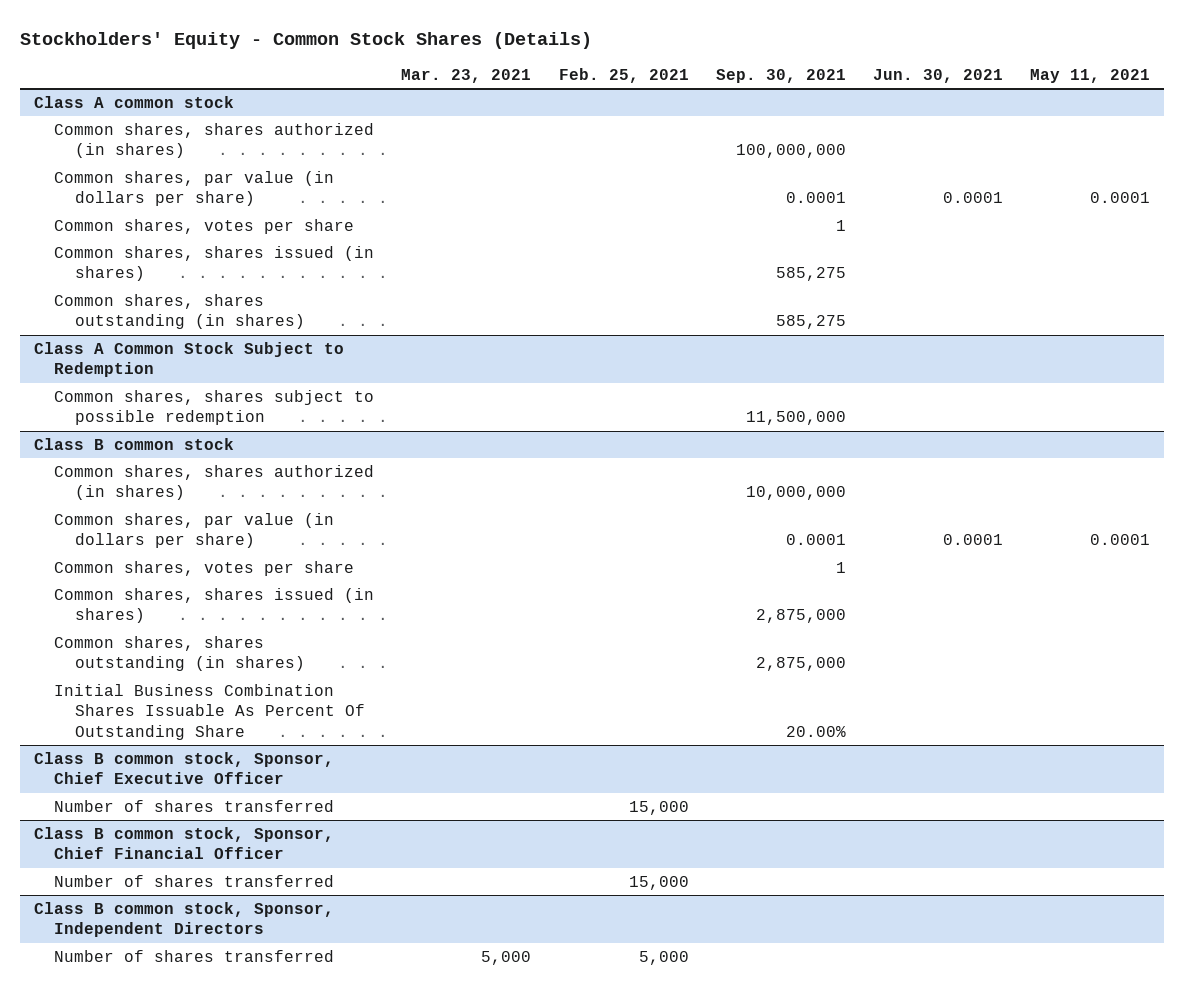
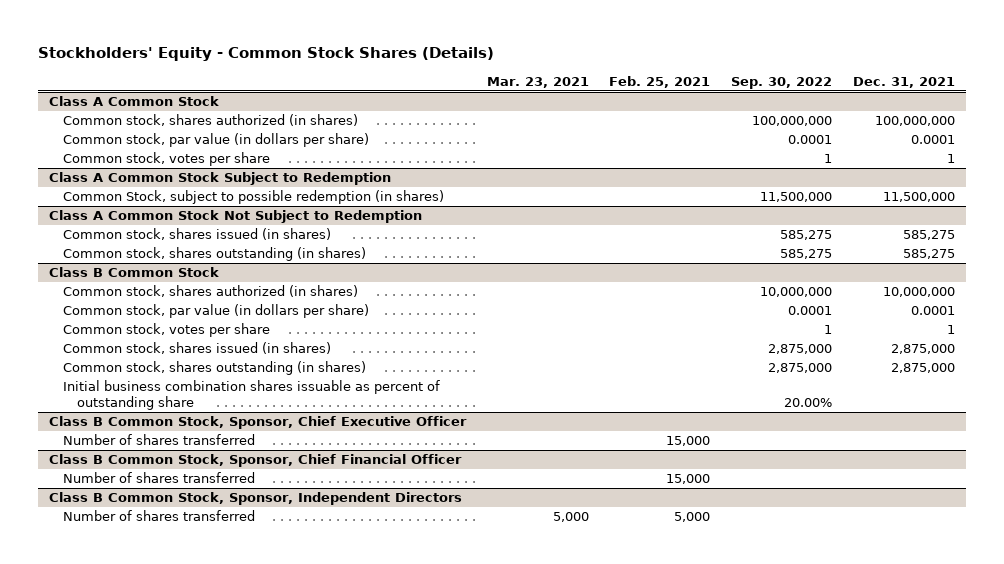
- | Mar. 23, 2021 | Feb. 25, 2021 | Sep. 30, 2021 | Jun. 30, 2021 | May 11, 2021
+ | Mar. 23, 2021 | Feb. 25, 2021 | Sep. 30, 2022 | Dec. 31, 2021
- Class A common stock
- Common shares, shares authorized (in shares) | | | 100,000,000 | |
- Common shares, par value (in dollars per share) | | | 0.0001 | 0.0001 | 0.0001
- Common shares, votes per share | | | 1 | |
- Common shares, shares issued (in shares) | | | 585,275 | |
- Common shares, shares outstanding (in shares) | | | 585,275 | |
+ Class A Common Stock
+ Common stock, shares authorized (in shares) | | | 100,000,000 | 100,000,000
+ Common stock, par value (in dollars per share) | | | 0.0001 | 0.0001
+ Common stock, votes per share | | | 1 | 1
@ Class A Common Stock Subject to Redemption
- Common shares, shares subject to possible redemption | | | 11,500,000 | |
- Class B common stock
- Common shares, shares authorized (in shares) | | | 10,000,000 | |
- Common shares, par value (in dollars per share) | | | 0.0001 | 0.0001 | 0.0001
- Common shares, votes per share | | | 1 | |
- Common shares, shares issued (in shares) | | | 2,875,000 | |
- Common shares, shares outstanding (in shares) | | | 2,875,000 | |
- Initial Business Combination Shares Issuable As Percent Of Outstanding Share | | | 20.00% | |
- Class B common stock, Sponsor, Chief Executive Officer
@ Class A Common Stock Subject to Redemption
+ Common Stock, subject to possible redemption (in shares) | | | 11,500,000 | 11,500,000
+ Class A Common Stock Not Subject to Redemption
+ Common stock, shares issued (in shares) | | | 585,275 | 585,275
+ Common stock, shares outstanding (in shares) | | | 585,275 | 585,275
+ Class B Common Stock
+ Common stock, shares authorized (in shares) | | | 10,000,000 | 10,000,000
+ Common stock, par value (in dollars per share) | | | 0.0001 | 0.0001
+ Common stock, votes per share | | | 1 | 1
+ Common stock, shares issued (in shares) | | | 2,875,000 | 2,875,000
+ Common stock, shares outstanding (in shares) | | | 2,875,000 | 2,875,000
+ Initial business combination shares issuable as percent of outstanding share | | | 20.00% |
+ Class B Common Stock, Sponsor, Chief Executive Officer
- Class B common stock, Sponsor, Chief Financial Officer
+ Class B Common Stock, Sponsor, Chief Financial Officer
- Class B common stock, Sponsor, Independent Directors
+ Class B Common Stock, Sponsor, Independent Directors

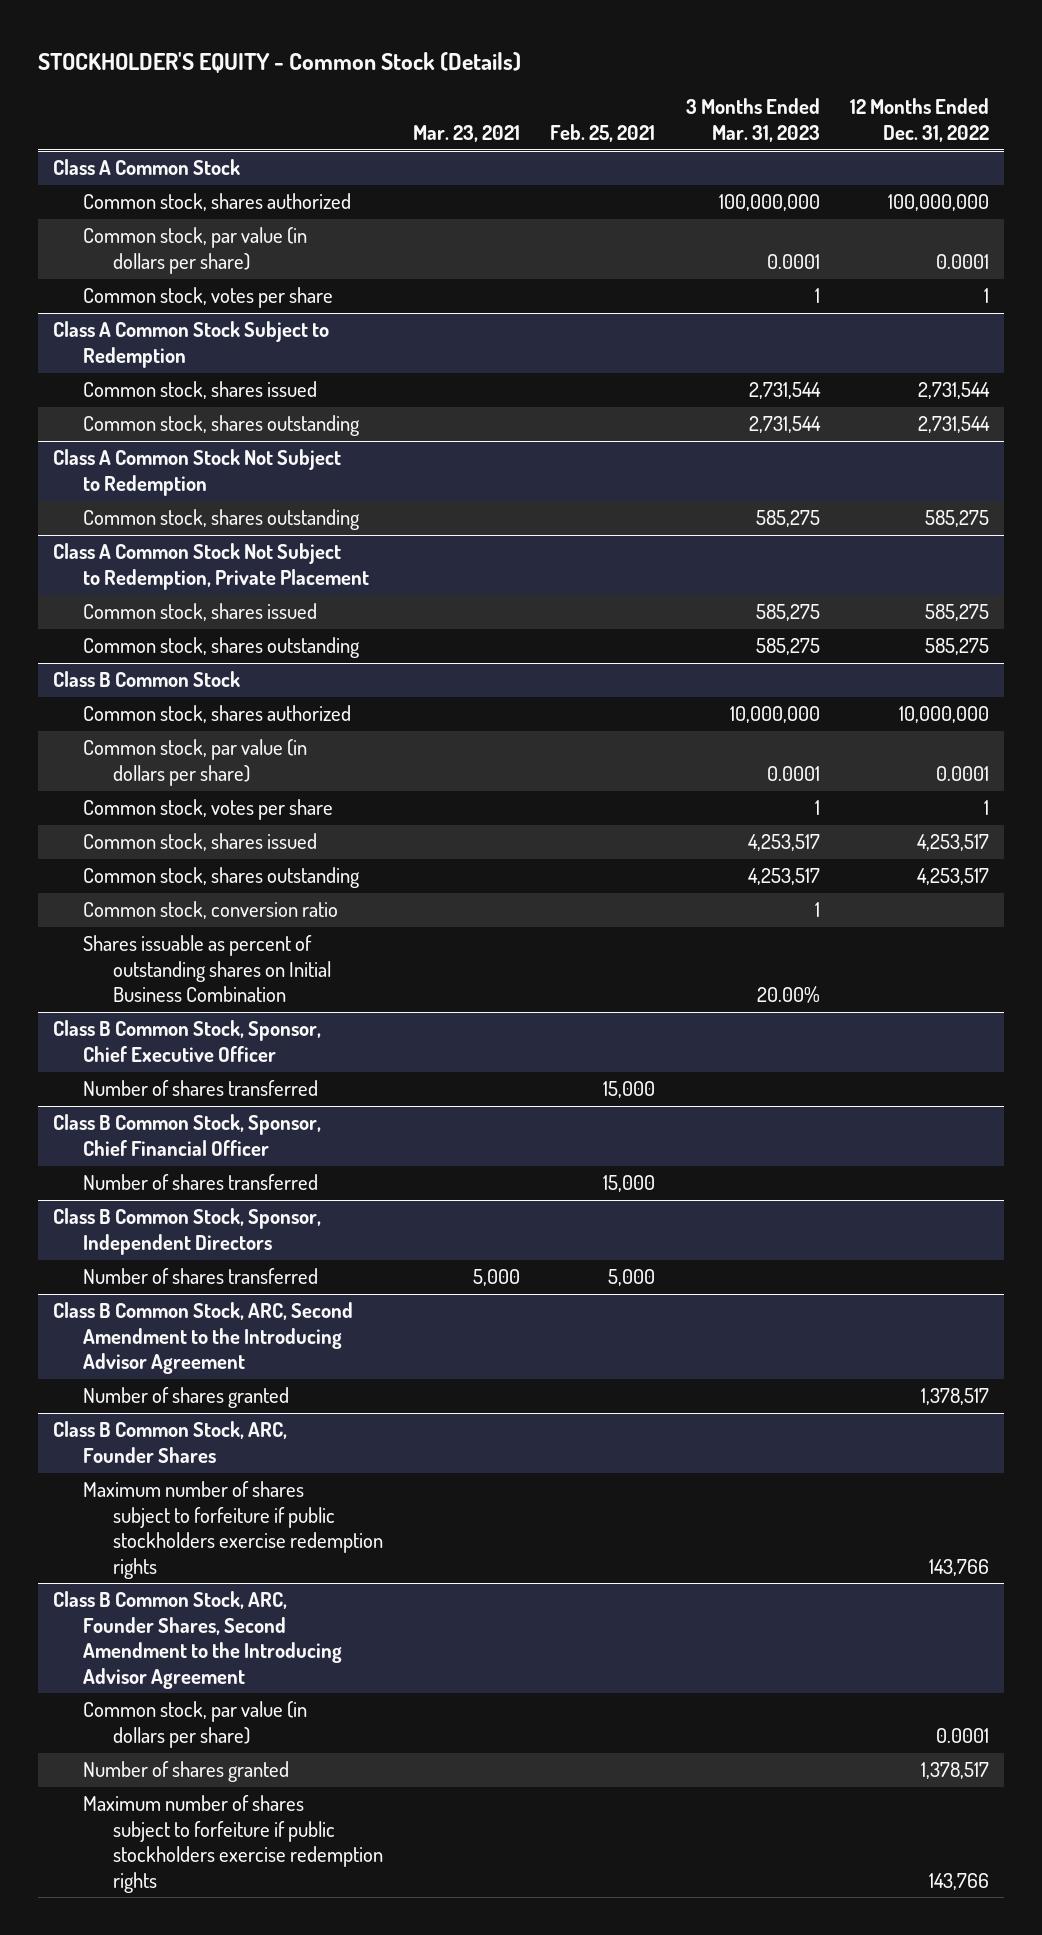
- Stockholders' Equity - Common Stock Shares (Details)
+ STOCKHOLDER'S EQUITY - Common Stock (Details)
- | Mar. 23, 2021 | Feb. 25, 2021 | Sep. 30, 2022 | Dec. 31, 2021
+ | Mar. 23, 2021 | Feb. 25, 2021 | 3 Months Ended Mar. 31, 2023 | 12 Months Ended Dec. 31, 2022
@ Class A Common Stock
- Common stock, shares authorized (in shares) | | | 100,000,000 | 100,000,000
+ Common stock, shares authorized | | | 100,000,000 | 100,000,000
@ Class A Common Stock Subject to Redemption
- Common Stock, subject to possible redemption (in shares) | | | 11,500,000 | 11,500,000
+ Common stock, shares issued | | | 2,731,544 | 2,731,544
+ Common stock, shares outstanding | | | 2,731,544 | 2,731,544
@ Class A Common Stock Not Subject to Redemption
- Common stock, shares issued (in shares) | | | 585,275 | 585,275
- Common stock, shares outstanding (in shares) | | | 585,275 | 585,275
+ Common stock, shares outstanding | | | 585,275 | 585,275
+ Class A Common Stock Not Subject to Redemption, Private Placement
+ Common stock, shares issued | | | 585,275 | 585,275
+ Common stock, shares outstanding | | | 585,275 | 585,275
@ Class B Common Stock
- Common stock, shares authorized (in shares) | | | 10,000,000 | 10,000,000
+ Common stock, shares authorized | | | 10,000,000 | 10,000,000
- Common stock, shares issued (in shares) | | | 2,875,000 | 2,875,000
- Common stock, shares outstanding (in shares) | | | 2,875,000 | 2,875,000
- Initial business combination shares issuable as percent of outstanding share | | | 20.00% |
+ Common stock, shares issued | | | 4,253,517 | 4,253,517
+ Common stock, shares outstanding | | | 4,253,517 | 4,253,517
+ Common stock, conversion ratio | | | 1 |
+ Shares issuable as percent of outstanding shares on Initial Business Combination | | | 20.00% |
+ Class B Common Stock, ARC, Second Amendment to the Introducing Advisor Agreement
+ Number of shares granted | | | | 1,378,517
+ Class B Common Stock, ARC, Founder Shares
+ Maximum number of shares subject to forfeiture if public stockholders exercise redemption rights | | | | 143,766
+ Class B Common Stock, ARC, Founder Shares, Second Amendment to the Introducing Advisor Agreement
+ Common stock, par value (in dollars per share) | | | | 0.0001
+ Number of shares granted | | | | 1,378,517
+ Maximum number of shares subject to forfeiture if public stockholders exercise redemption rights | | | | 143,766

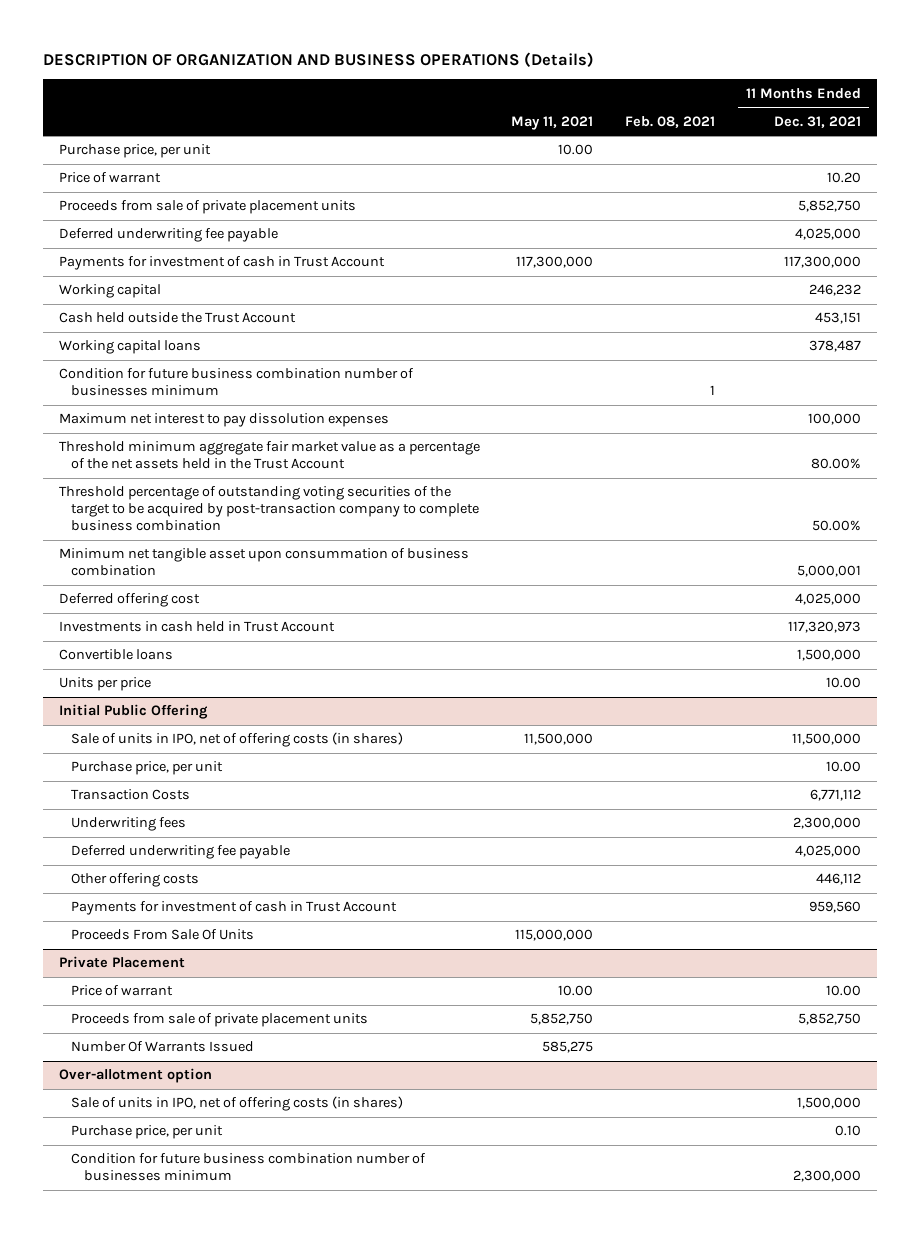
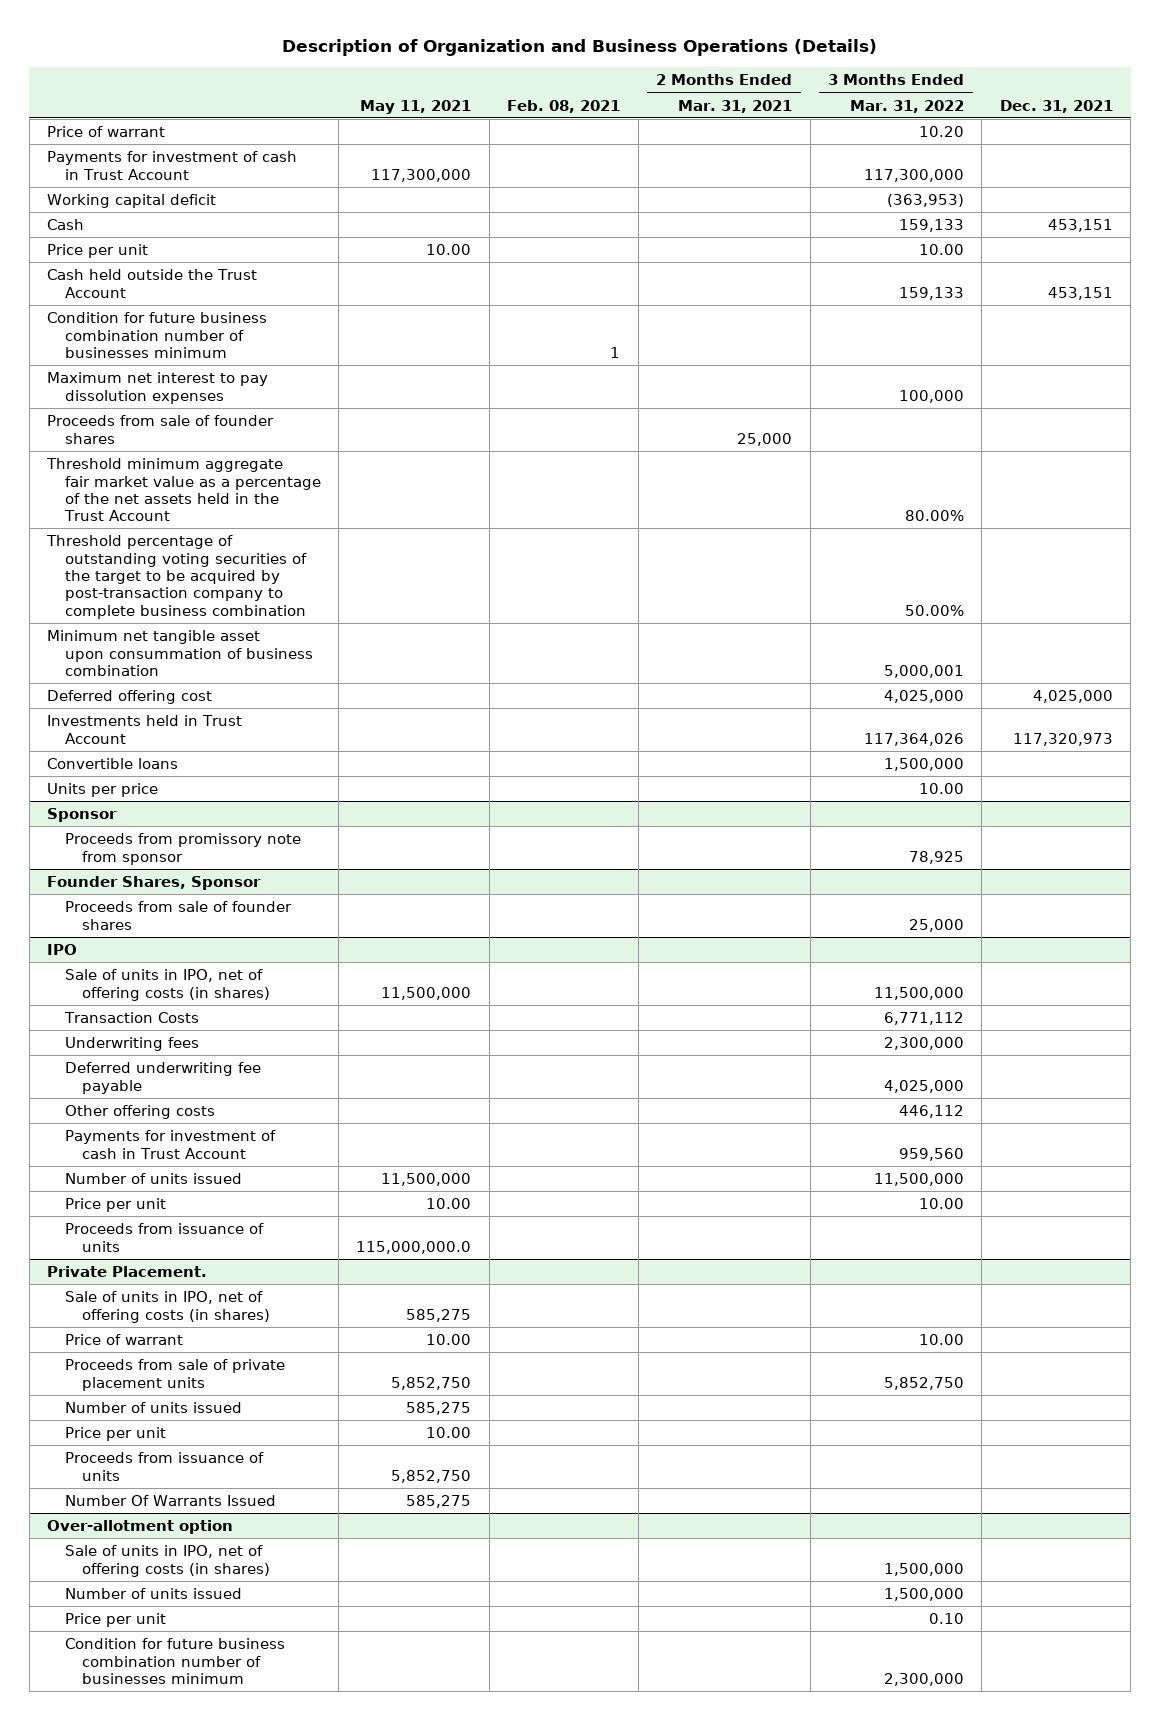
- DESCRIPTION OF ORGANIZATION AND BUSINESS OPERATIONS (Details)
+ Description of Organization and Business Operations (Details)
- | May 11, 2021 | Feb. 08, 2021 | 11 Months Ended Dec. 31, 2021
+ | May 11, 2021 | Feb. 08, 2021 | 2 Months Ended Mar. 31, 2021 | 3 Months Ended Mar. 31, 2022 | Dec. 31, 2021
- Purchase price, per unit | 10.00 | |
- Proceeds from sale of private placement units | | | 5,852,750
- Deferred underwriting fee payable | | | 4,025,000
- Working capital | | | 246,232
+ Working capital deficit | | | | (363,953) |
+ Cash | | | | 159,133 | 453,151
+ Price per unit | 10.00 | | | 10.00 |
- Working capital loans | | | 378,487
+ Proceeds from sale of founder shares | | | 25,000 | |
- Investments in cash held in Trust Account | | | 117,320,973
+ Investments held in Trust Account | | | | 117,364,026 | 117,320,973
- Initial Public Offering
+ Sponsor
+ Proceeds from promissory note from sponsor | | | | 78,925 |
+ Founder Shares, Sponsor
+ Proceeds from sale of founder shares | | | | 25,000 |
+ IPO
- Purchase price, per unit | | | 10.00
- Proceeds From Sale Of Units | 115,000,000 | |
- Private Placement
+ Number of units issued | 11,500,000 | | | 11,500,000 |
+ Price per unit | 10.00 | | | 10.00 |
+ Proceeds from issuance of units | 115,000,000.0 | | | |
+ Private Placement.
+ Sale of units in IPO, net of offering costs (in shares) | 585,275 | | | |
+ Number of units issued | 585,275 | | | |
+ Price per unit | 10.00 | | | |
+ Proceeds from issuance of units | 5,852,750 | | | |
@ Over-allotment option
- Purchase price, per unit | | | 0.10
+ Number of units issued | | | | 1,500,000 |
+ Price per unit | | | | 0.10 |

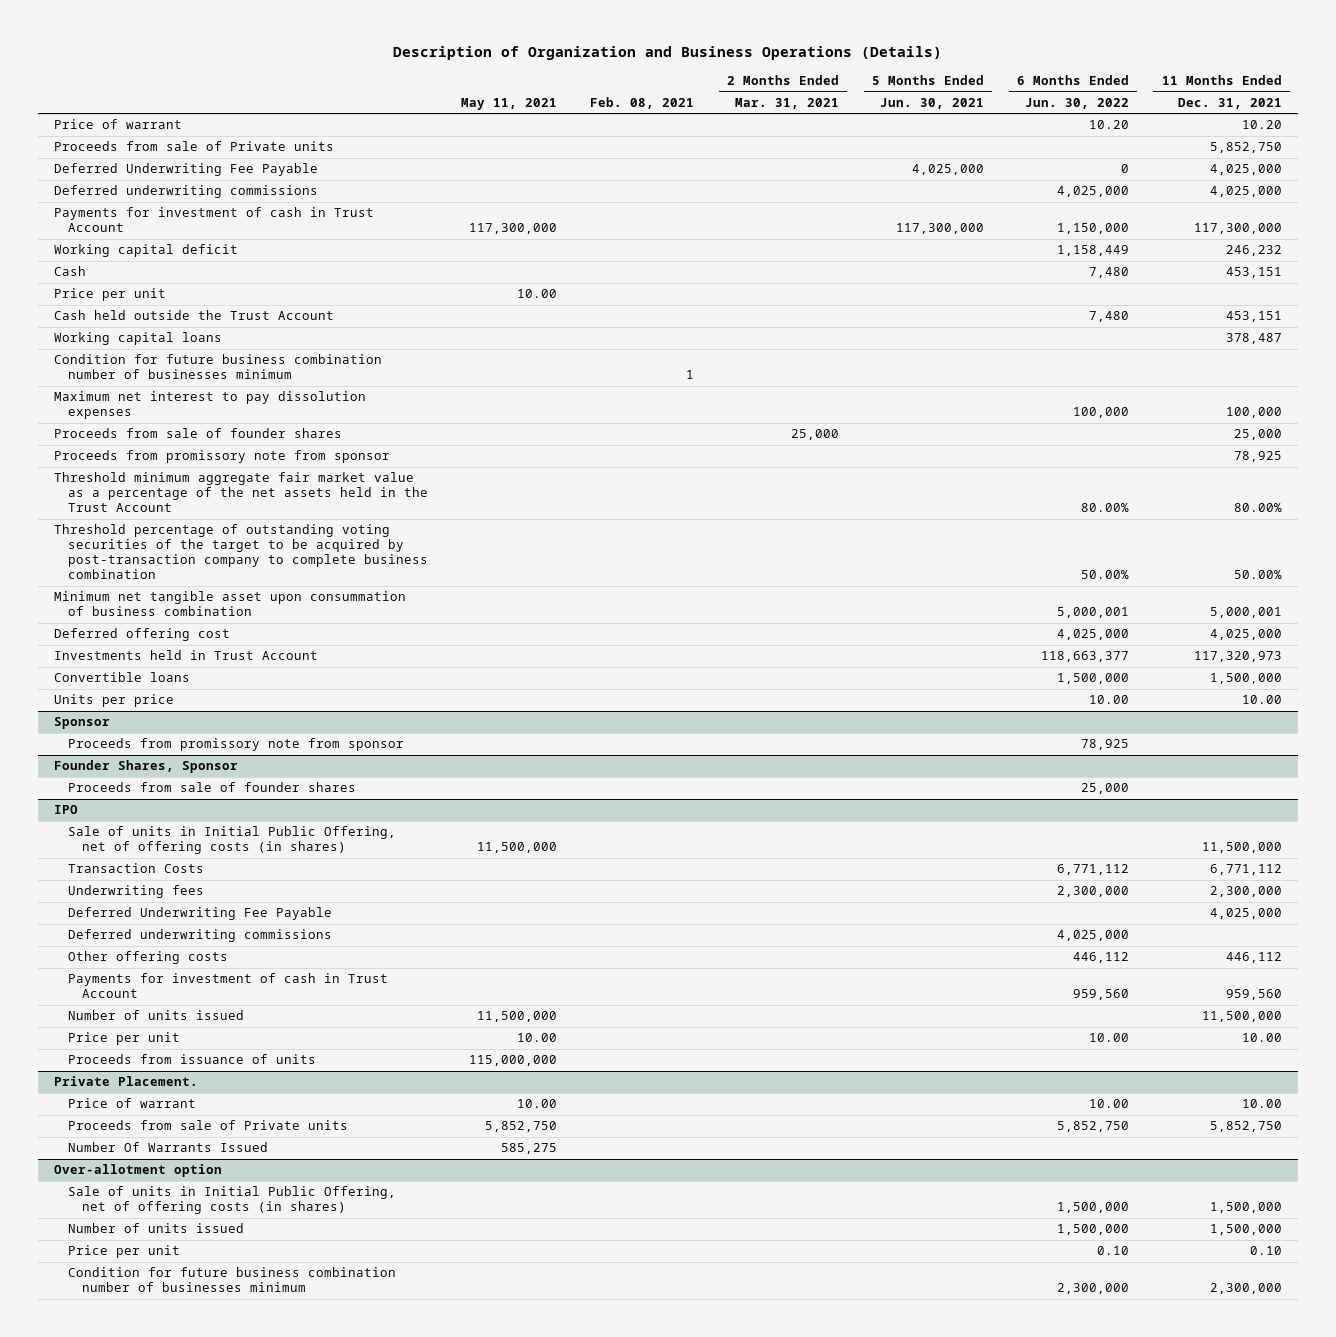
- | May 11, 2021 | Feb. 08, 2021 | 2 Months Ended Mar. 31, 2021 | 3 Months Ended Mar. 31, 2022 | Dec. 31, 2021
+ | May 11, 2021 | Feb. 08, 2021 | 2 Months Ended Mar. 31, 2021 | 5 Months Ended Jun. 30, 2021 | 6 Months Ended Jun. 30, 2022 | 11 Months Ended Dec. 31, 2021
+ Proceeds from sale of Private units | | | | | | 5,852,750
+ Deferred Underwriting Fee Payable | | | | 4,025,000 | 0 | 4,025,000
+ Deferred underwriting commissions | | | | | 4,025,000 | 4,025,000
+ Working capital loans | | | | | | 378,487
+ Proceeds from promissory note from sponsor | | | | | | 78,925
@ IPO
- Sale of units in IPO, net of offering costs (in shares) | 11,500,000 | | | 11,500,000 |
+ Sale of units in Initial Public Offering, net of offering costs (in shares) | 11,500,000 | | | | | 11,500,000
- Deferred underwriting fee payable | | | | 4,025,000 |
+ Deferred Underwriting Fee Payable | | | | | | 4,025,000
+ Deferred underwriting commissions | | | | | 4,025,000 |
- Proceeds from issuance of units | 115,000,000.0 | | | |
+ Proceeds from issuance of units | 115,000,000 | | | | |
@ Private Placement.
- Sale of units in IPO, net of offering costs (in shares) | 585,275 | | | |
- Proceeds from sale of private placement units | 5,852,750 | | | 5,852,750 |
- Number of units issued | 585,275 | | | |
- Price per unit | 10.00 | | | |
- Proceeds from issuance of units | 5,852,750 | | | |
+ Proceeds from sale of Private units | 5,852,750 | | | | 5,852,750 | 5,852,750
@ Over-allotment option
- Sale of units in IPO, net of offering costs (in shares) | | | | 1,500,000 |
+ Sale of units in Initial Public Offering, net of offering costs (in shares) | | | | | 1,500,000 | 1,500,000

